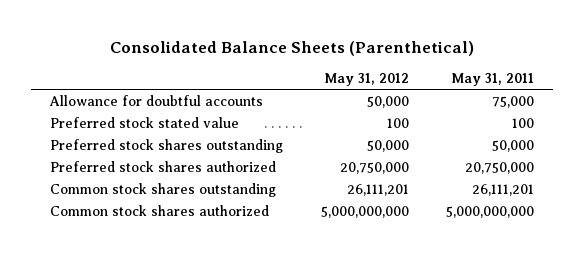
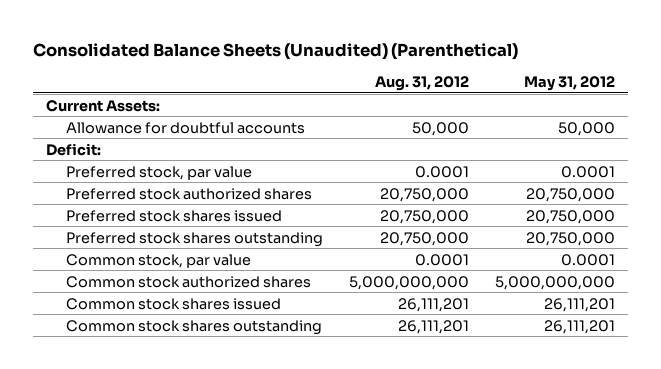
- Consolidated Balance Sheets (Parenthetical)
+ Consolidated Balance Sheets (Unaudited) (Parenthetical)
- | May 31, 2012 | May 31, 2011
+ | Aug. 31, 2012 | May 31, 2012
+ Current Assets:
- Preferred stock stated value | 100 | 100
- Preferred stock shares outstanding | 50,000 | 50,000
- Preferred stock shares authorized | 20,750,000 | 20,750,000
+ Deficit:
+ Preferred stock, par value | 0.0001 | 0.0001
+ Preferred stock authorized shares | 20,750,000 | 20,750,000
+ Preferred stock shares issued | 20,750,000 | 20,750,000
+ Preferred stock shares outstanding | 20,750,000 | 20,750,000
+ Common stock, par value | 0.0001 | 0.0001
+ Common stock authorized shares | 5,000,000,000 | 5,000,000,000
+ Common stock shares issued | 26,111,201 | 26,111,201
- Common stock shares authorized | 5,000,000,000 | 5,000,000,000

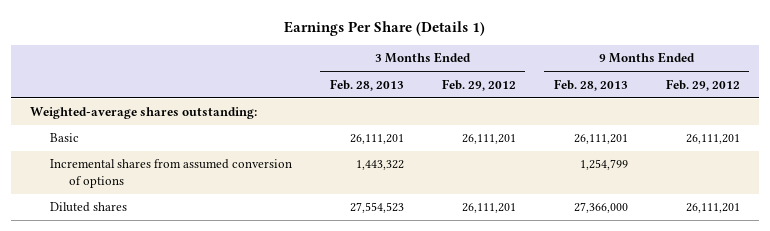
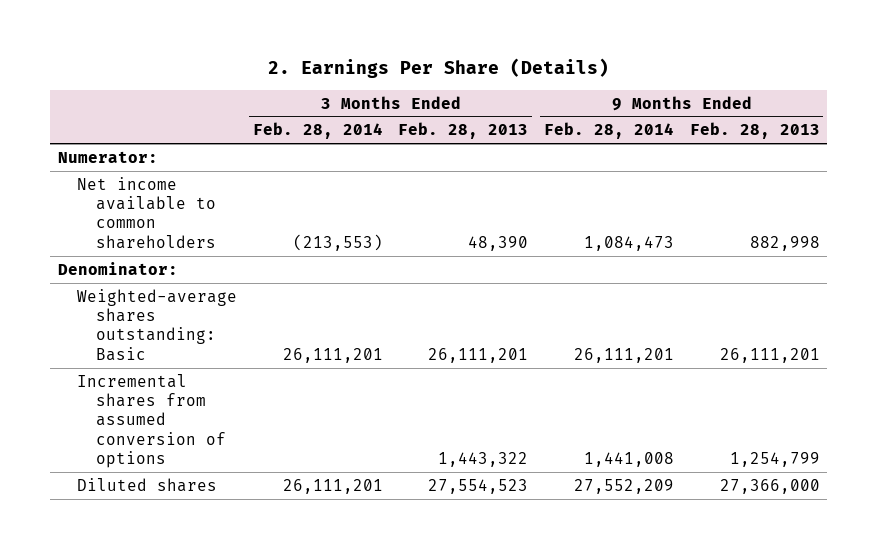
- Earnings Per Share (Details 1)
+ 2. Earnings Per Share (Details)
- | 3 Months Ended Feb. 28, 2013 | 3 Months Ended Feb. 29, 2012 | 9 Months Ended Feb. 28, 2013 | 9 Months Ended Feb. 29, 2012
+ | 3 Months Ended Feb. 28, 2014 | 3 Months Ended Feb. 28, 2013 | 9 Months Ended Feb. 28, 2014 | 9 Months Ended Feb. 28, 2013
- Weighted-average shares outstanding:
- Basic | 26,111,201 | 26,111,201 | 26,111,201 | 26,111,201
+ Numerator:
+ Net income available to common shareholders | (213,553) | 48,390 | 1,084,473 | 882,998
+ Denominator:
+ Weighted-average shares outstanding: Basic | 26,111,201 | 26,111,201 | 26,111,201 | 26,111,201

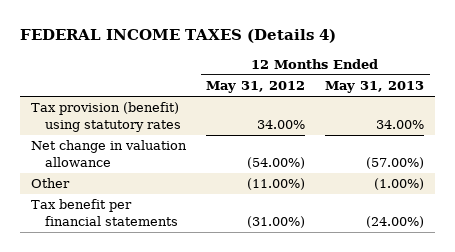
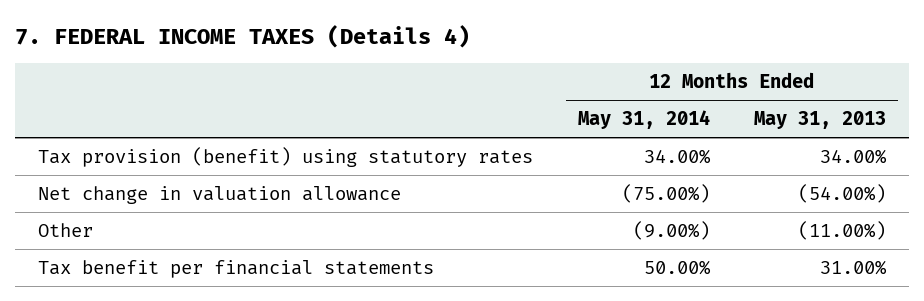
- FEDERAL INCOME TAXES (Details 4)
+ 7. FEDERAL INCOME TAXES (Details 4)
- | 12 Months Ended May 31, 2012 | 12 Months Ended May 31, 2013
+ | 12 Months Ended May 31, 2014 | 12 Months Ended May 31, 2013
- Net change in valuation allowance | (54.00%) | (57.00%)
- Other | (11.00%) | (1.00%)
- Tax benefit per financial statements | (31.00%) | (24.00%)
+ Net change in valuation allowance | (75.00%) | (54.00%)
+ Other | (9.00%) | (11.00%)
+ Tax benefit per financial statements | 50.00% | 31.00%

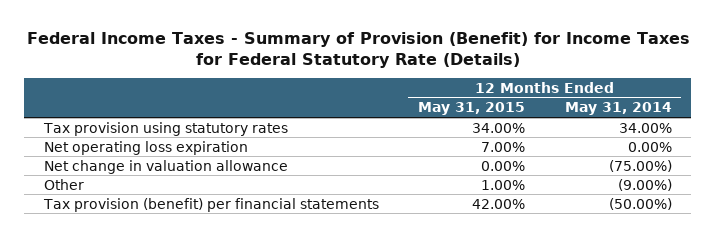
- 7. FEDERAL INCOME TAXES (Details 4)
+ Federal Income Taxes - Summary of Provision (Benefit) for Income Taxes for Federal Statutory Rate (Details)
- | 12 Months Ended May 31, 2014 | 12 Months Ended May 31, 2013
+ | 12 Months Ended May 31, 2015 | 12 Months Ended May 31, 2014
- Tax provision (benefit) using statutory rates | 34.00% | 34.00%
+ Tax provision using statutory rates | 34.00% | 34.00%
+ Net operating loss expiration | 7.00% | 0.00%
- Tax benefit per financial statements | 50.00% | 31.00%
+ Tax provision (benefit) per financial statements | 42.00% | (50.00%)

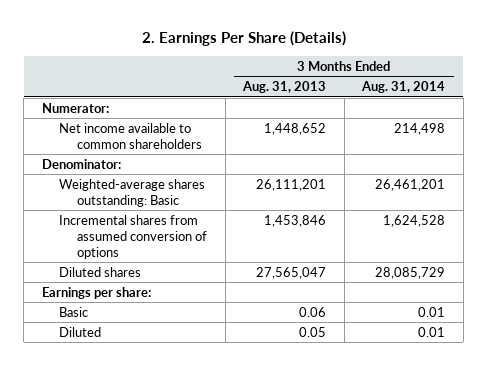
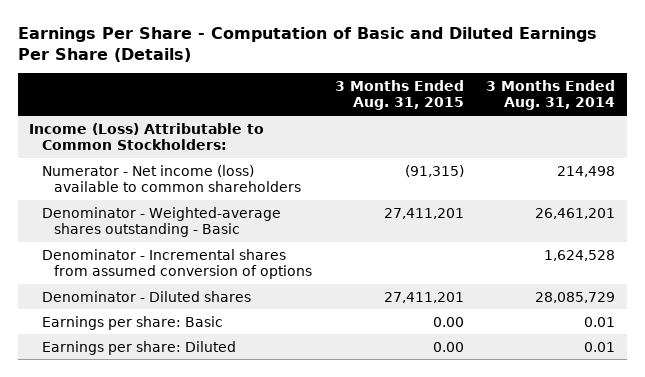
- 2. Earnings Per Share (Details)
+ Earnings Per Share - Computation of Basic and Diluted Earnings Per Share (Details)
- | 3 Months Ended Aug. 31, 2013 | 3 Months Ended Aug. 31, 2014
+ | 3 Months Ended Aug. 31, 2015 | 3 Months Ended Aug. 31, 2014
- Numerator:
- Net income available to common shareholders | 1,448,652 | 214,498
- Denominator:
- Weighted-average shares outstanding: Basic | 26,111,201 | 26,461,201
- Incremental shares from assumed conversion of options | 1,453,846 | 1,624,528
- Diluted shares | 27,565,047 | 28,085,729
- Earnings per share:
- Basic | 0.06 | 0.01
- Diluted | 0.05 | 0.01
+ Income (Loss) Attributable to Common Stockholders:
+ Numerator - Net income (loss) available to common shareholders | (91,315) | 214,498
+ Denominator - Weighted-average shares outstanding - Basic | 27,411,201 | 26,461,201
+ Denominator - Incremental shares from assumed conversion of options | | 1,624,528
+ Denominator - Diluted shares | 27,411,201 | 28,085,729
+ Earnings per share: Basic | 0.00 | 0.01
+ Earnings per share: Diluted | 0.00 | 0.01

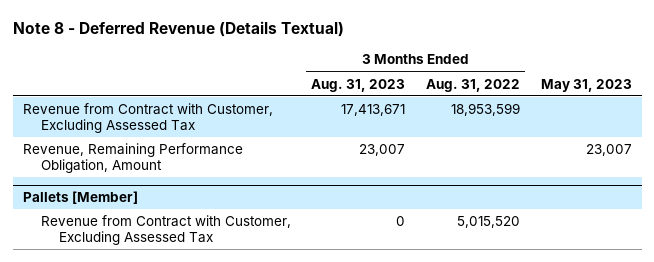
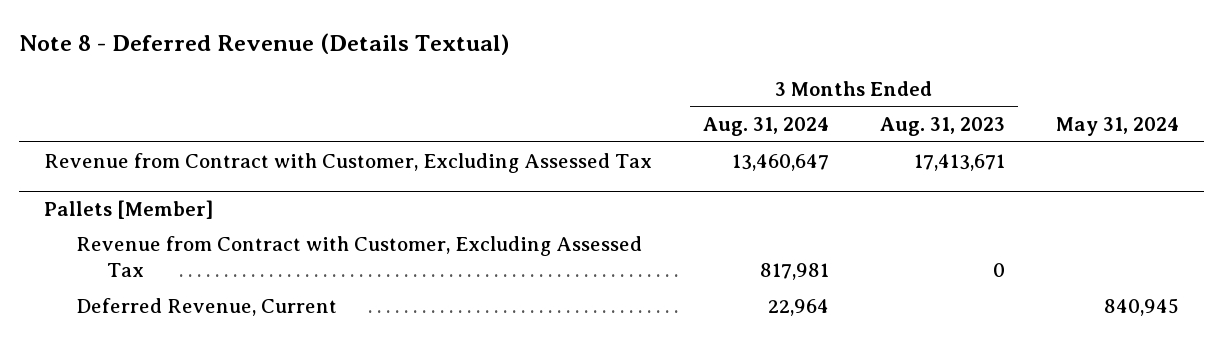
- | 3 Months Ended Aug. 31, 2023 | 3 Months Ended Aug. 31, 2022 | May 31, 2023
+ | 3 Months Ended Aug. 31, 2024 | 3 Months Ended Aug. 31, 2023 | May 31, 2024
- Revenue, Remaining Performance Obligation, Amount | 23,007 | | 23,007
@ Pallets [Member]
+ Deferred Revenue, Current | 22,964 | | 840,945

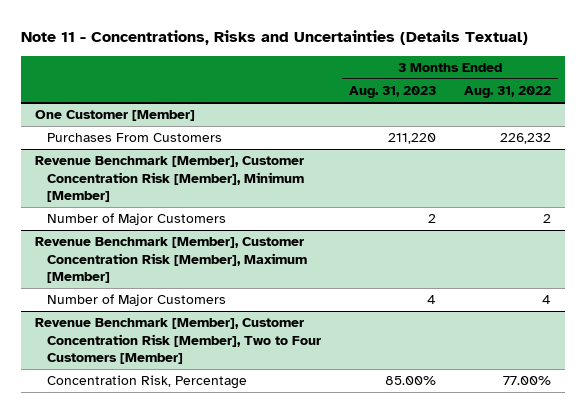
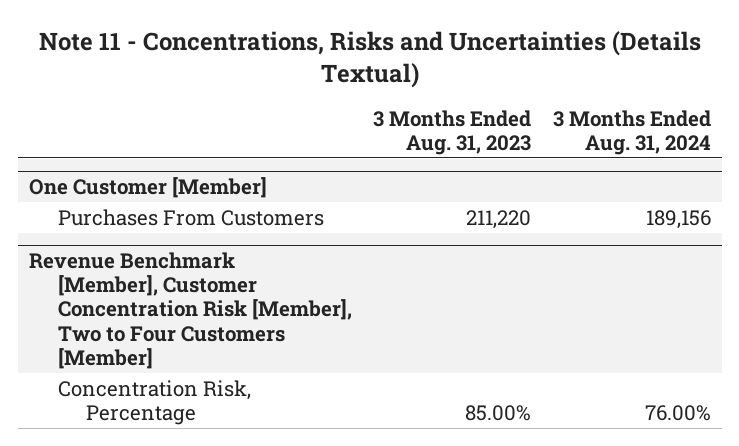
- | 3 Months Ended Aug. 31, 2023 | 3 Months Ended Aug. 31, 2022
+ | 3 Months Ended Aug. 31, 2023 | 3 Months Ended Aug. 31, 2024
- Revenue Benchmark [Member], Customer Concentration Risk [Member], Minimum [Member]
- Number of Major Customers | 2 | 2
- Revenue Benchmark [Member], Customer Concentration Risk [Member], Maximum [Member]
- Number of Major Customers | 4 | 4

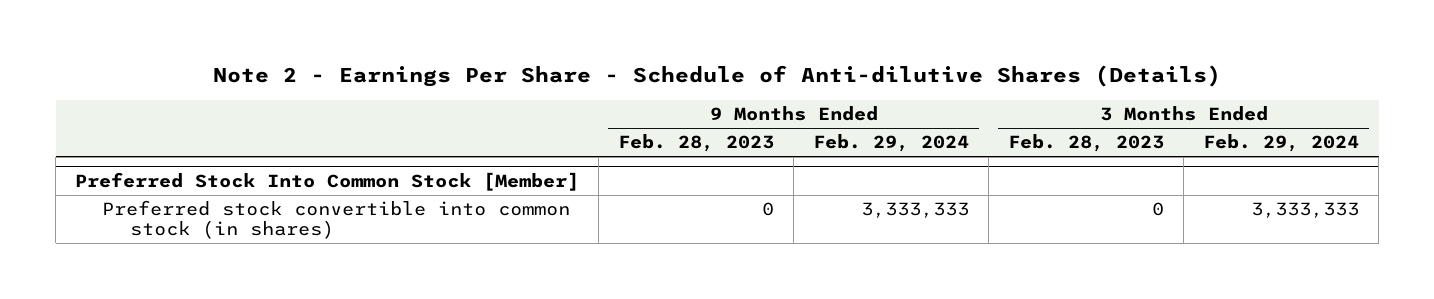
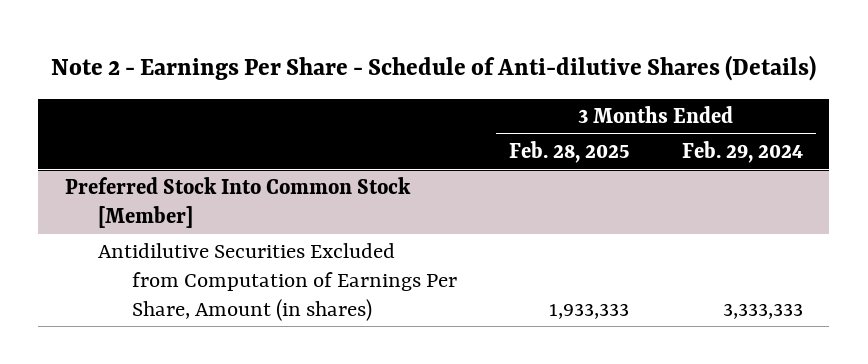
- | 9 Months Ended Feb. 28, 2023 | 9 Months Ended Feb. 29, 2024 | 3 Months Ended Feb. 28, 2023 | 3 Months Ended Feb. 29, 2024
+ | 3 Months Ended Feb. 28, 2025 | 3 Months Ended Feb. 29, 2024
@ Preferred Stock Into Common Stock [Member]
- Preferred stock convertible into common stock (in shares) | 0 | 3,333,333 | 0 | 3,333,333
+ Antidilutive Securities Excluded from Computation of Earnings Per Share, Amount (in shares) | 1,933,333 | 3,333,333

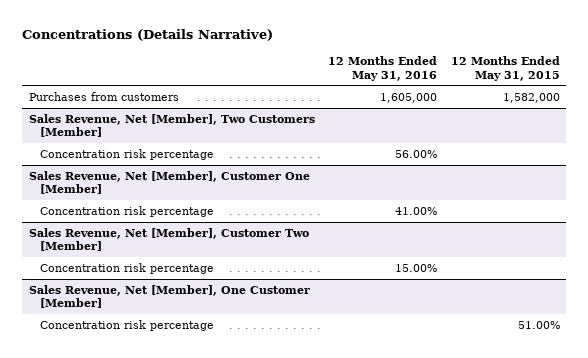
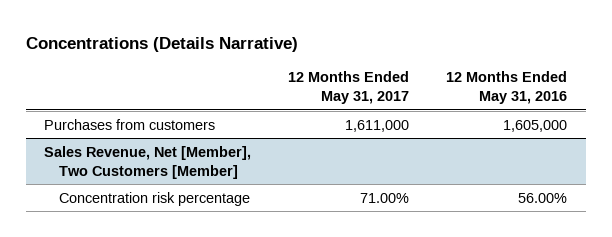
- | 12 Months Ended May 31, 2016 | 12 Months Ended May 31, 2015
+ | 12 Months Ended May 31, 2017 | 12 Months Ended May 31, 2016
- Sales Revenue, Net [Member], Customer One [Member]
- Concentration risk percentage | 41.00% |
- Sales Revenue, Net [Member], Customer Two [Member]
- Concentration risk percentage | 15.00% |
- Sales Revenue, Net [Member], One Customer [Member]
- Concentration risk percentage | | 51.00%

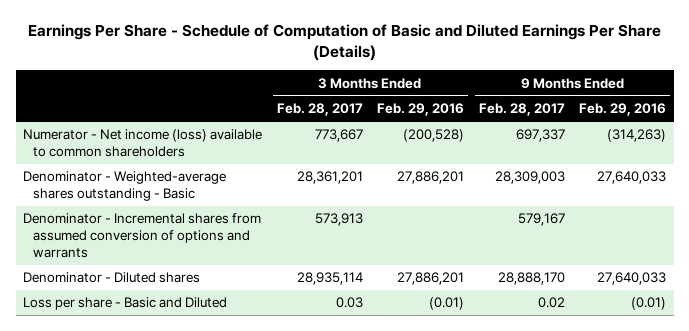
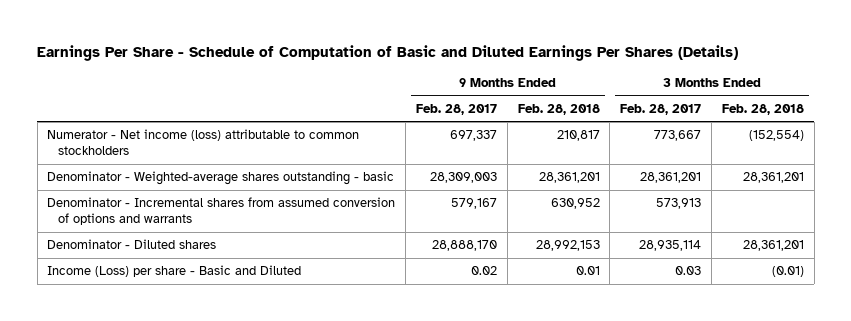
- Earnings Per Share - Schedule of Computation of Basic and Diluted Earnings Per Share (Details)
+ Earnings Per Share - Schedule of Computation of Basic and Diluted Earnings Per Shares (Details)
- | 3 Months Ended Feb. 28, 2017 | 3 Months Ended Feb. 29, 2016 | 9 Months Ended Feb. 28, 2017 | 9 Months Ended Feb. 29, 2016
+ | 9 Months Ended Feb. 28, 2017 | 9 Months Ended Feb. 28, 2018 | 3 Months Ended Feb. 28, 2017 | 3 Months Ended Feb. 28, 2018
- Numerator - Net income (loss) available to common shareholders | 773,667 | (200,528) | 697,337 | (314,263)
- Denominator - Weighted-average shares outstanding - Basic | 28,361,201 | 27,886,201 | 28,309,003 | 27,640,033
+ Numerator - Net income (loss) attributable to common stockholders | 697,337 | 210,817 | 773,667 | (152,554)
+ Denominator - Weighted-average shares outstanding - basic | 28,309,003 | 28,361,201 | 28,361,201 | 28,361,201
- Loss per share - Basic and Diluted | 0.03 | (0.01) | 0.02 | (0.01)
+ Income (Loss) per share - Basic and Diluted | 0.02 | 0.01 | 0.03 | (0.01)

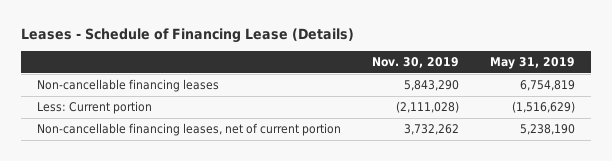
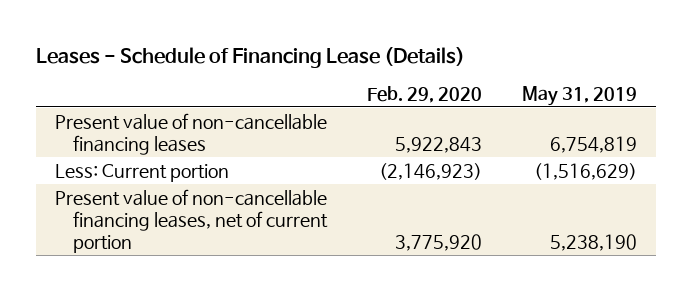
- | Nov. 30, 2019 | May 31, 2019
+ | Feb. 29, 2020 | May 31, 2019
- Non-cancellable financing leases | 5,843,290 | 6,754,819
+ Present value of non-cancellable financing leases | 5,922,843 | 6,754,819
- Non-cancellable financing leases, net of current portion | 3,732,262 | 5,238,190
+ Present value of non-cancellable financing leases, net of current portion | 3,775,920 | 5,238,190

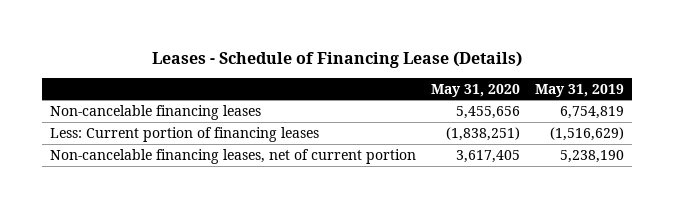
- | Feb. 29, 2020 | May 31, 2019
+ | May 31, 2020 | May 31, 2019
- Present value of non-cancellable financing leases | 5,922,843 | 6,754,819
- Less: Current portion | (2,146,923) | (1,516,629)
- Present value of non-cancellable financing leases, net of current portion | 3,775,920 | 5,238,190
+ Non-cancelable financing leases | 5,455,656 | 6,754,819
+ Less: Current portion of financing leases | (1,838,251) | (1,516,629)
+ Non-cancelable financing leases, net of current portion | 3,617,405 | 5,238,190

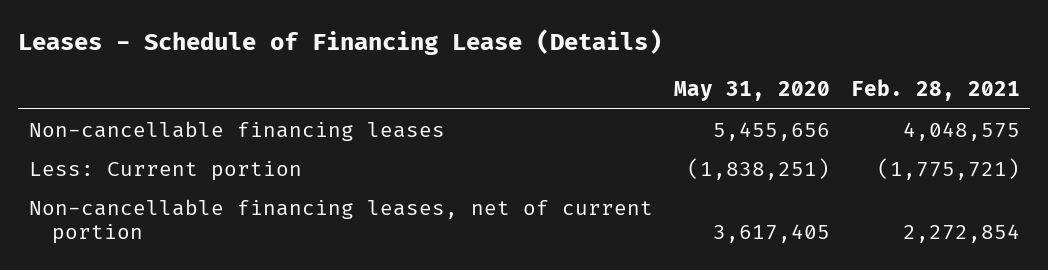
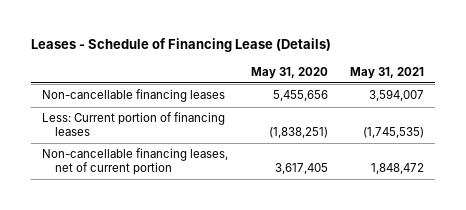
- | May 31, 2020 | Feb. 28, 2021
+ | May 31, 2020 | May 31, 2021
- Less: Current portion | (1,838,251) | (1,775,721)
+ Less: Current portion of financing leases | (1,838,251) | (1,745,535)

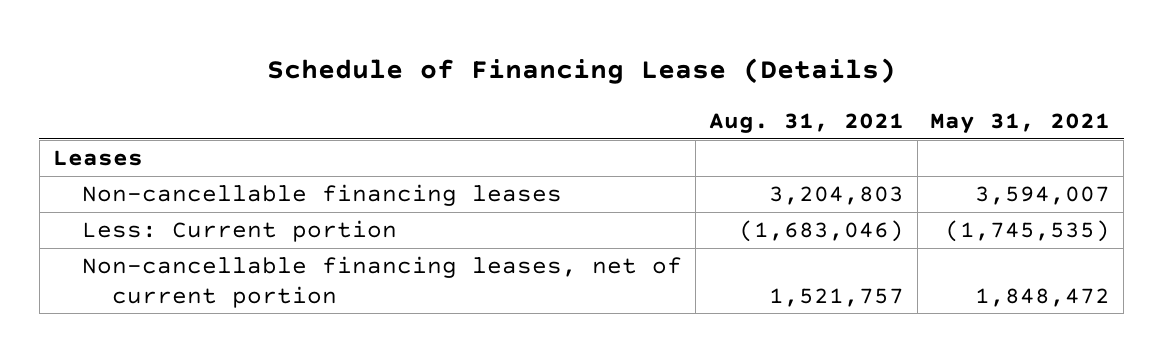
- Leases - Schedule of Financing Lease (Details)
+ Schedule of Financing Lease (Details)
- | May 31, 2020 | May 31, 2021
+ | Aug. 31, 2021 | May 31, 2021
+ Leases
- Less: Current portion of financing leases | (1,838,251) | (1,745,535)
+ Less: Current portion | (1,683,046) | (1,745,535)

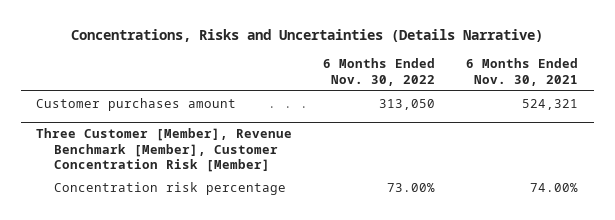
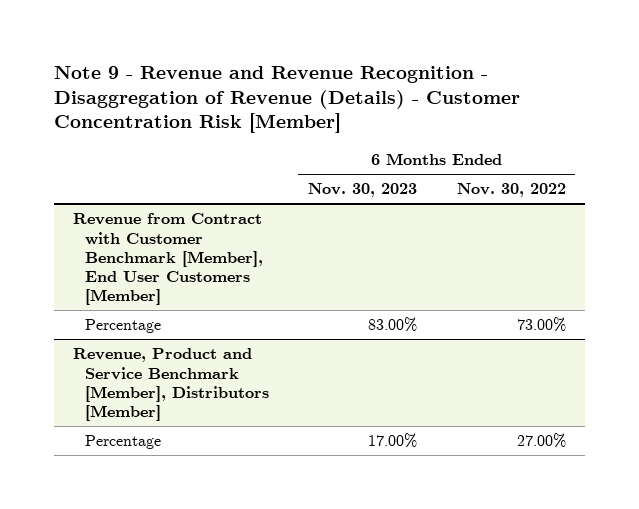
- Concentrations, Risks and Uncertainties (Details Narrative)
+ Note 9 - Revenue and Revenue Recognition - Disaggregation of Revenue (Details) - Customer Concentration Risk [Member]
- | 6 Months Ended Nov. 30, 2022 | 6 Months Ended Nov. 30, 2021
+ | 6 Months Ended Nov. 30, 2023 | 6 Months Ended Nov. 30, 2022
- Customer purchases amount | 313,050 | 524,321
- Three Customer [Member], Revenue Benchmark [Member], Customer Concentration Risk [Member]
- Concentration risk percentage | 73.00% | 74.00%
+ Revenue from Contract with Customer Benchmark [Member], End User Customers [Member]
+ Percentage | 83.00% | 73.00%
+ Revenue, Product and Service Benchmark [Member], Distributors [Member]
+ Percentage | 17.00% | 27.00%

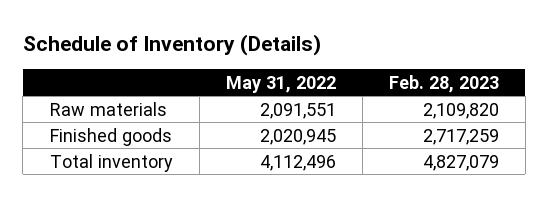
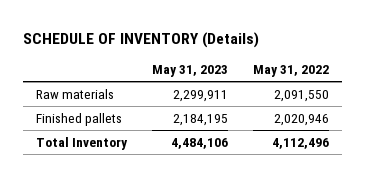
- Schedule of Inventory (Details)
+ SCHEDULE OF INVENTORY (Details)
- | May 31, 2022 | Feb. 28, 2023
+ | May 31, 2023 | May 31, 2022
- Raw materials | 2,091,551 | 2,109,820
- Finished goods | 2,020,945 | 2,717,259
- Total inventory | 4,112,496 | 4,827,079
+ Raw materials | 2,299,911 | 2,091,550
+ Finished pallets | 2,184,195 | 2,020,946
+ Total Inventory | 4,484,106 | 4,112,496

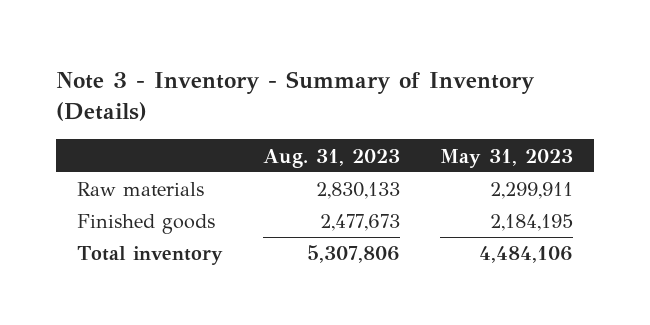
- SCHEDULE OF INVENTORY (Details)
+ Note 3 - Inventory - Summary of Inventory (Details)
- | May 31, 2023 | May 31, 2022
+ | Aug. 31, 2023 | May 31, 2023
- Finished pallets | 2,184,195 | 2,020,946
- Total Inventory | 4,484,106 | 4,112,496
+ Finished goods | 2,477,673 | 2,184,195
+ Total inventory | 5,307,806 | 4,484,106

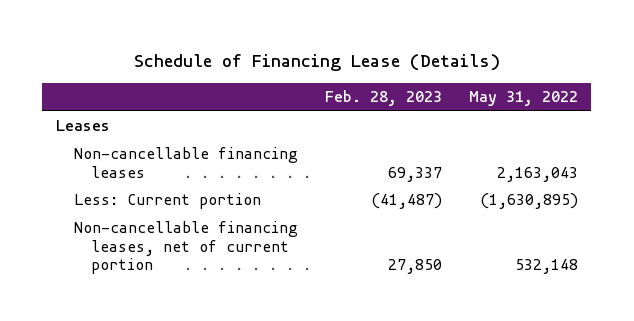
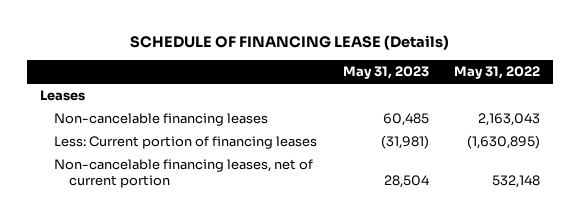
- Schedule of Financing Lease (Details)
+ SCHEDULE OF FINANCING LEASE (Details)
- | Feb. 28, 2023 | May 31, 2022
+ | May 31, 2023 | May 31, 2022
- Non-cancellable financing leases | 69,337 | 2,163,043
- Less: Current portion | (41,487) | (1,630,895)
- Non-cancellable financing leases, net of current portion | 27,850 | 532,148
+ Non-cancelable financing leases | 60,485 | 2,163,043
+ Less: Current portion of financing leases | (31,981) | (1,630,895)
+ Non-cancelable financing leases, net of current portion | 28,504 | 532,148

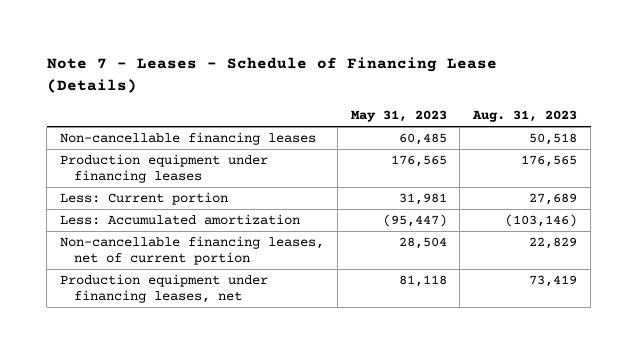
- SCHEDULE OF FINANCING LEASE (Details)
+ Note 7 - Leases - Schedule of Financing Lease (Details)
- | May 31, 2023 | May 31, 2022
+ | May 31, 2023 | Aug. 31, 2023
- Leases
- Non-cancelable financing leases | 60,485 | 2,163,043
- Less: Current portion of financing leases | (31,981) | (1,630,895)
- Non-cancelable financing leases, net of current portion | 28,504 | 532,148
+ Non-cancellable financing leases | 60,485 | 50,518
+ Production equipment under financing leases | 176,565 | 176,565
+ Less: Current portion | 31,981 | 27,689
+ Less: Accumulated amortization | (95,447) | (103,146)
+ Non-cancellable financing leases, net of current portion | 28,504 | 22,829
+ Production equipment under financing leases, net | 81,118 | 73,419

